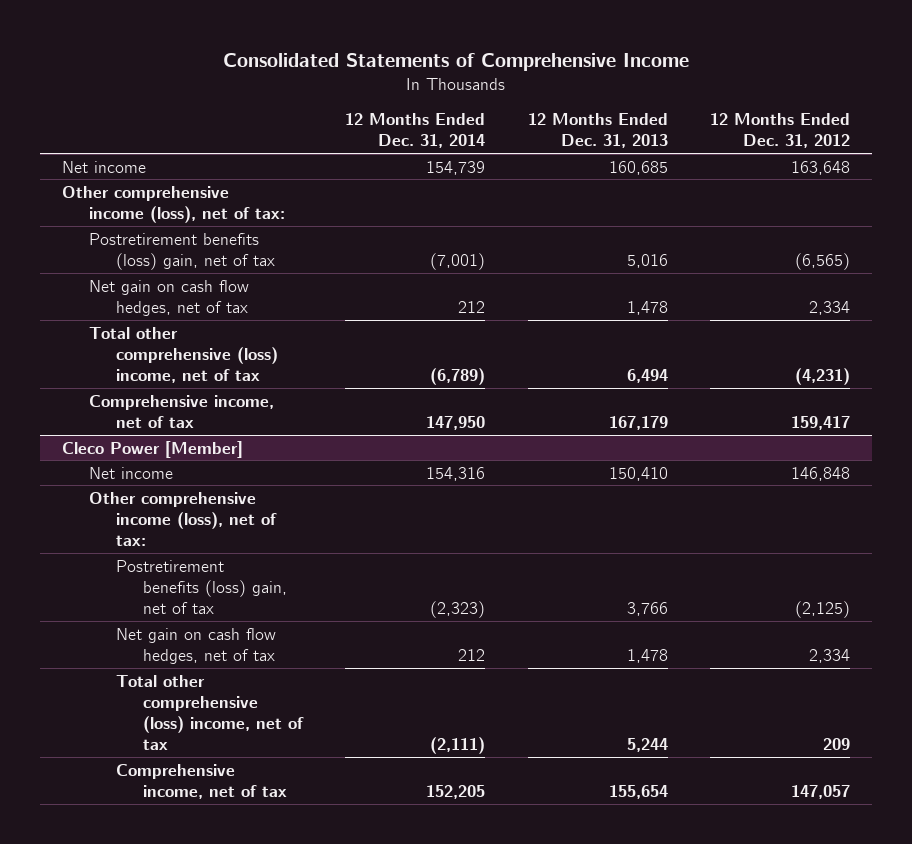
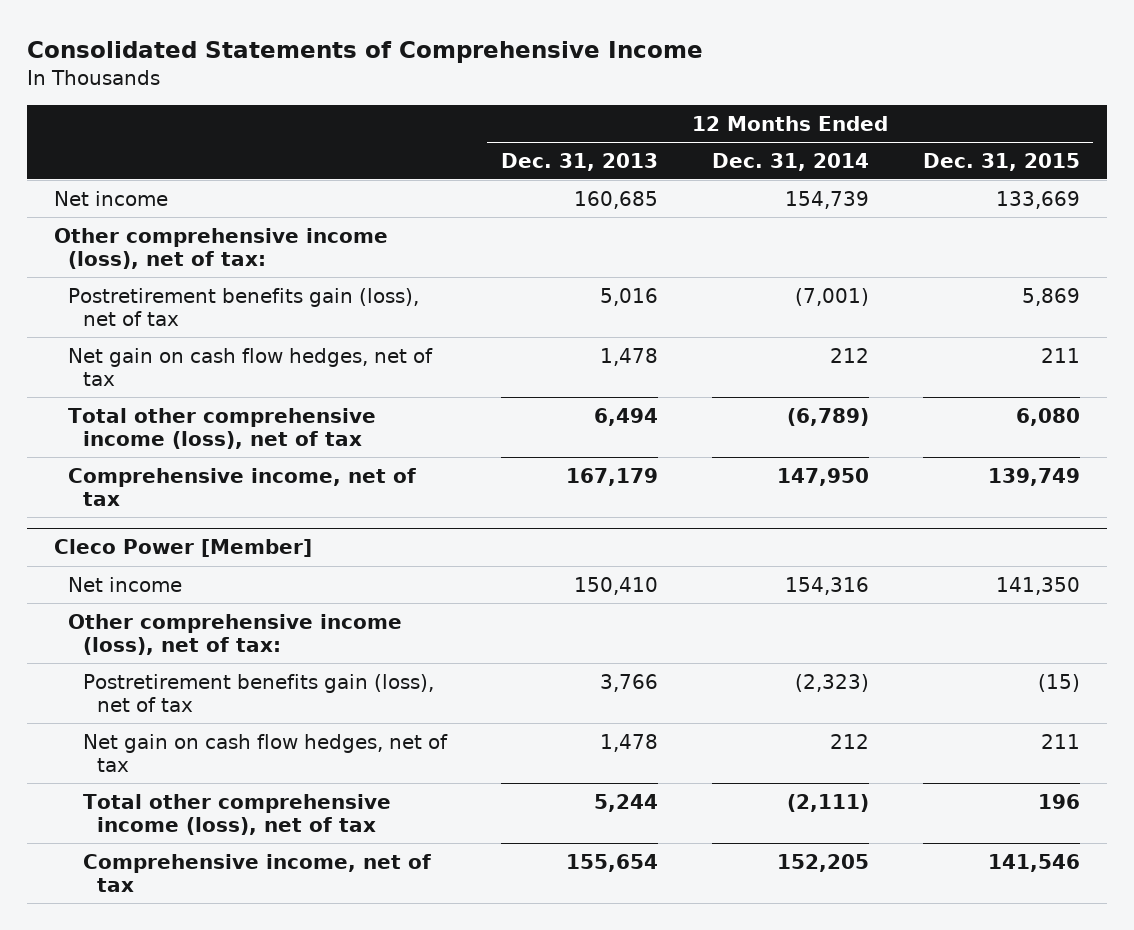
- | 12 Months Ended Dec. 31, 2014 | 12 Months Ended Dec. 31, 2013 | 12 Months Ended Dec. 31, 2012
+ | 12 Months Ended Dec. 31, 2013 | 12 Months Ended Dec. 31, 2014 | 12 Months Ended Dec. 31, 2015
- Postretirement benefits (loss) gain, net of tax | (7,001) | 5,016 | (6,565)
+ Postretirement benefits gain (loss), net of tax | 5,016 | (7,001) | 5,869
- Total other comprehensive (loss) income, net of tax | (6,789) | 6,494 | (4,231)
+ Total other comprehensive income (loss), net of tax | 6,494 | (6,789) | 6,080
@ Cleco Power [Member]
- Postretirement benefits (loss) gain, net of tax | (2,323) | 3,766 | (2,125)
+ Postretirement benefits gain (loss), net of tax | 3,766 | (2,323) | (15)
- Total other comprehensive (loss) income, net of tax | (2,111) | 5,244 | 209
+ Total other comprehensive income (loss), net of tax | 5,244 | (2,111) | 196

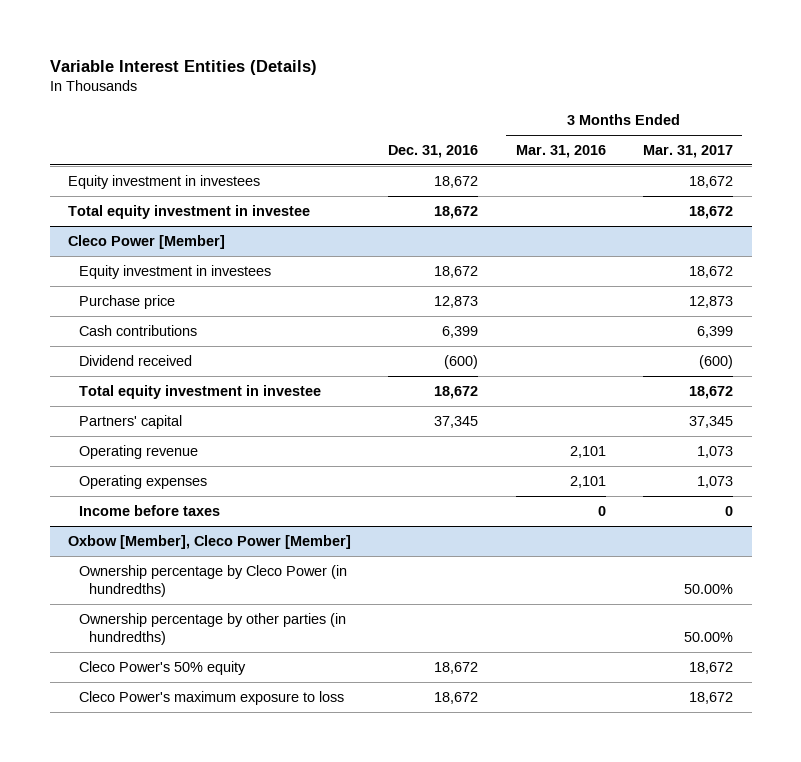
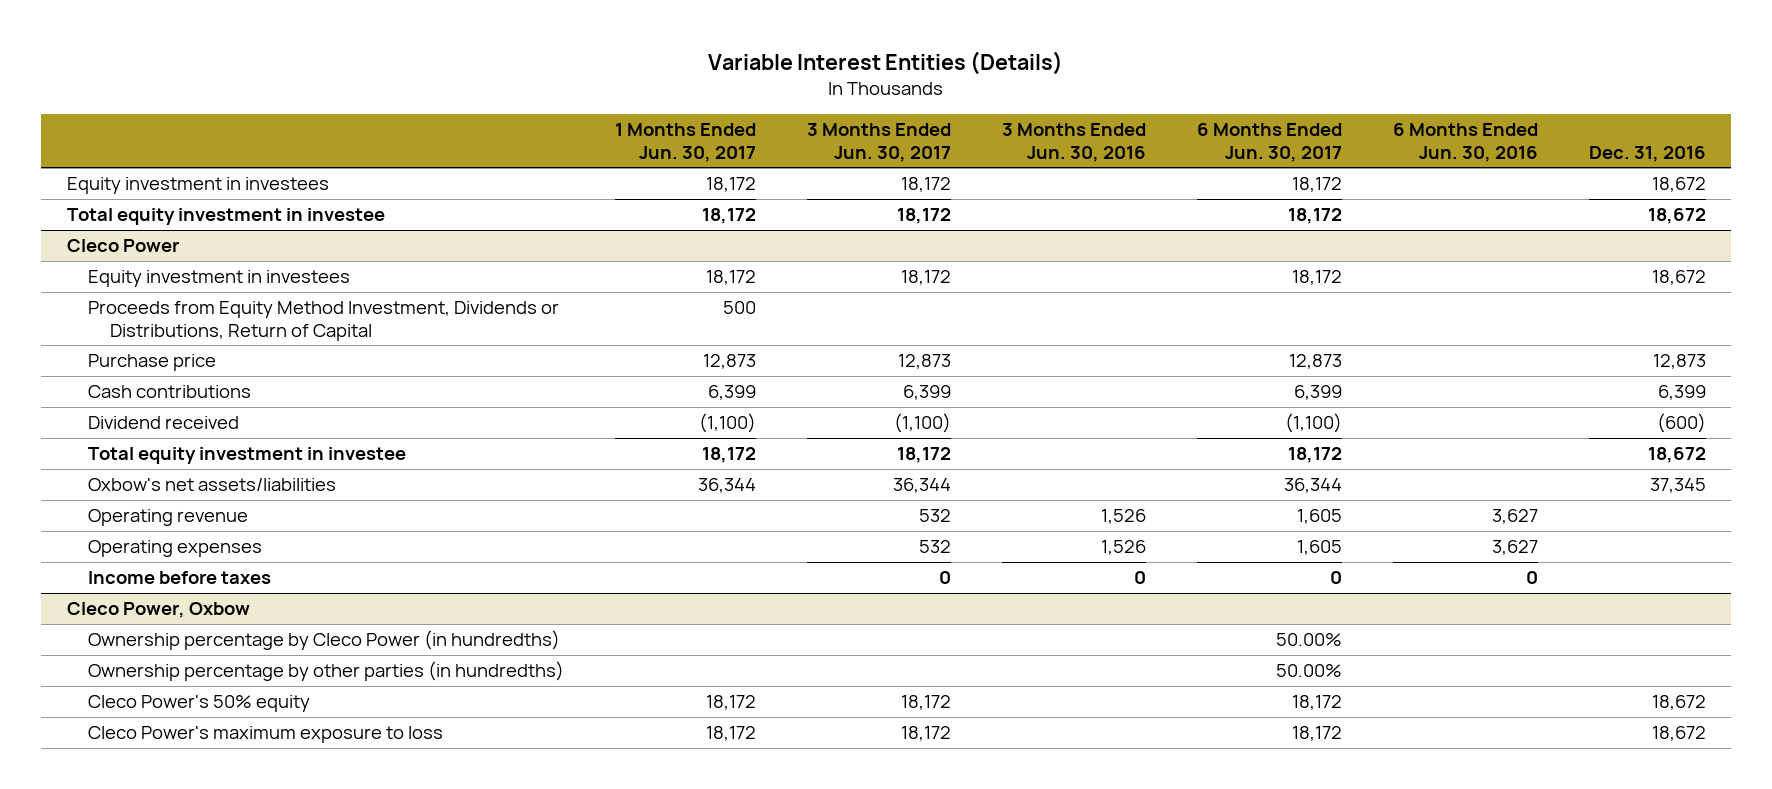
- | Dec. 31, 2016 | 3 Months Ended Mar. 31, 2016 | 3 Months Ended Mar. 31, 2017
+ | 1 Months Ended Jun. 30, 2017 | 3 Months Ended Jun. 30, 2017 | 3 Months Ended Jun. 30, 2016 | 6 Months Ended Jun. 30, 2017 | 6 Months Ended Jun. 30, 2016 | Dec. 31, 2016
- Cleco Power [Member]
+ Cleco Power
+ Proceeds from Equity Method Investment, Dividends or Distributions, Return of Capital | 500 | | | | |
- Partners' capital | 37,345 | | 37,345
+ Oxbow's net assets/liabilities | 36,344 | 36,344 | | 36,344 | | 37,345
- Oxbow [Member], Cleco Power [Member]
+ Cleco Power, Oxbow

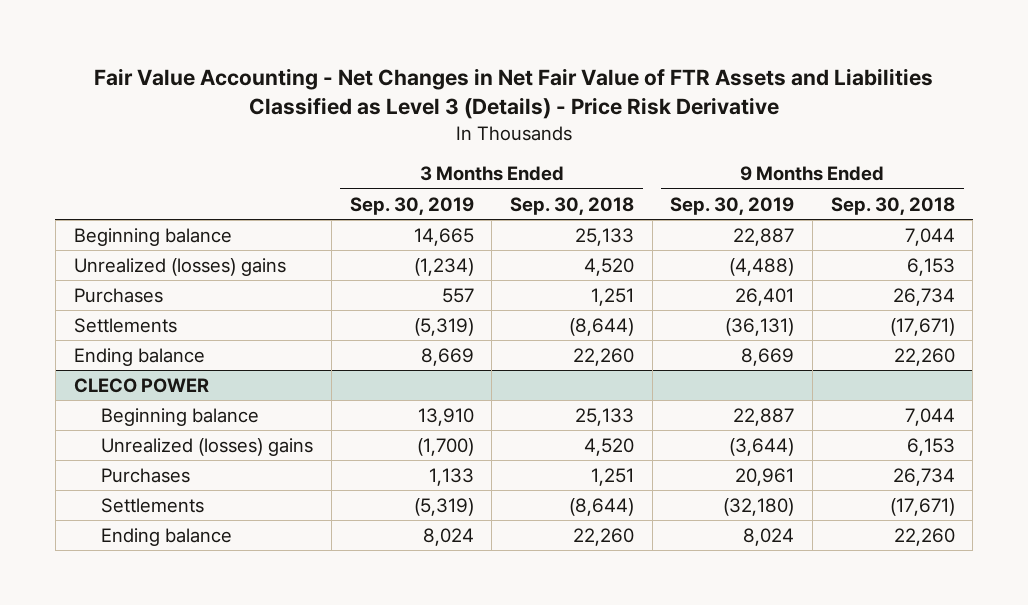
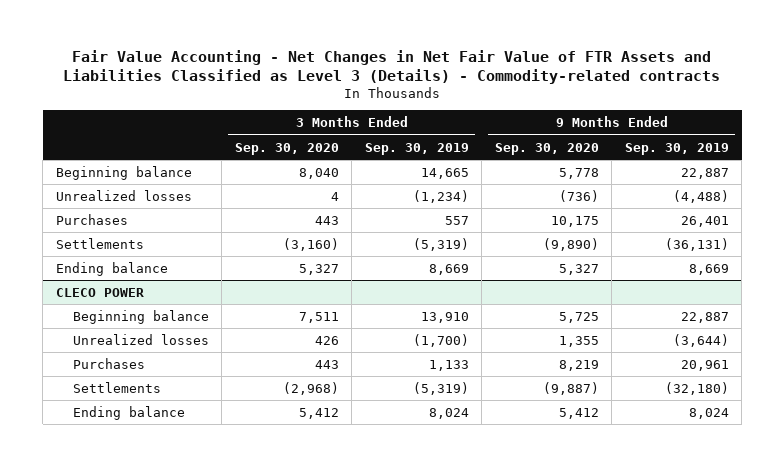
- Fair Value Accounting - Net Changes in Net Fair Value of FTR Assets and Liabilities Classified as Level 3 (Details) - Price Risk Derivative
+ Fair Value Accounting - Net Changes in Net Fair Value of FTR Assets and Liabilities Classified as Level 3 (Details) - Commodity-related contracts
- | 3 Months Ended Sep. 30, 2019 | 3 Months Ended Sep. 30, 2018 | 9 Months Ended Sep. 30, 2019 | 9 Months Ended Sep. 30, 2018
+ | 3 Months Ended Sep. 30, 2020 | 3 Months Ended Sep. 30, 2019 | 9 Months Ended Sep. 30, 2020 | 9 Months Ended Sep. 30, 2019
- Unrealized (losses) gains | (1,234) | 4,520 | (4,488) | 6,153
+ Unrealized losses | 4 | (1,234) | (736) | (4,488)
@ CLECO POWER
- Unrealized (losses) gains | (1,700) | 4,520 | (3,644) | 6,153
+ Unrealized losses | 426 | (1,700) | 1,355 | (3,644)

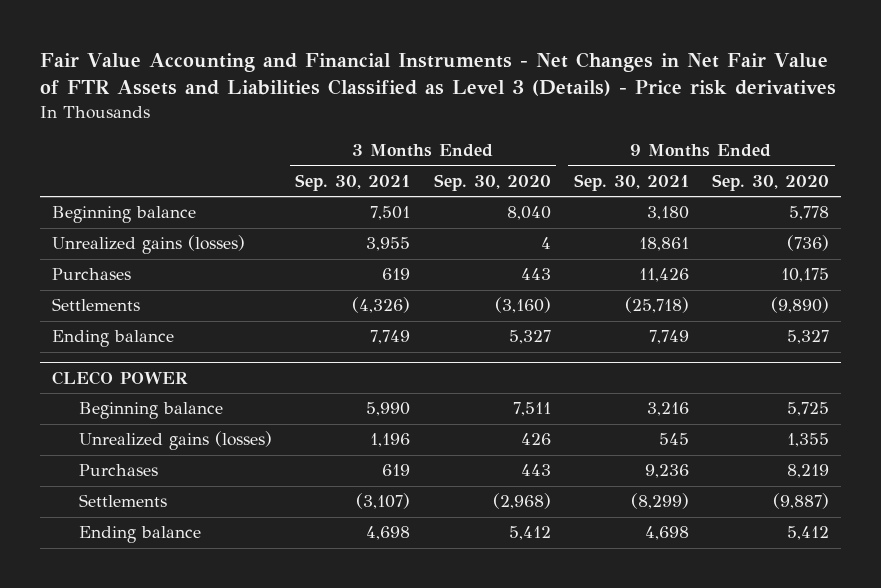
- Fair Value Accounting - Net Changes in Net Fair Value of FTR Assets and Liabilities Classified as Level 3 (Details) - Commodity-related contracts
+ Fair Value Accounting and Financial Instruments - Net Changes in Net Fair Value of FTR Assets and Liabilities Classified as Level 3 (Details) - Price risk derivatives
- | 3 Months Ended Sep. 30, 2020 | 3 Months Ended Sep. 30, 2019 | 9 Months Ended Sep. 30, 2020 | 9 Months Ended Sep. 30, 2019
+ | 3 Months Ended Sep. 30, 2021 | 3 Months Ended Sep. 30, 2020 | 9 Months Ended Sep. 30, 2021 | 9 Months Ended Sep. 30, 2020
- Unrealized losses | 4 | (1,234) | (736) | (4,488)
+ Unrealized gains (losses) | 3,955 | 4 | 18,861 | (736)
@ CLECO POWER
- Unrealized losses | 426 | (1,700) | 1,355 | (3,644)
+ Unrealized gains (losses) | 1,196 | 426 | 545 | 1,355

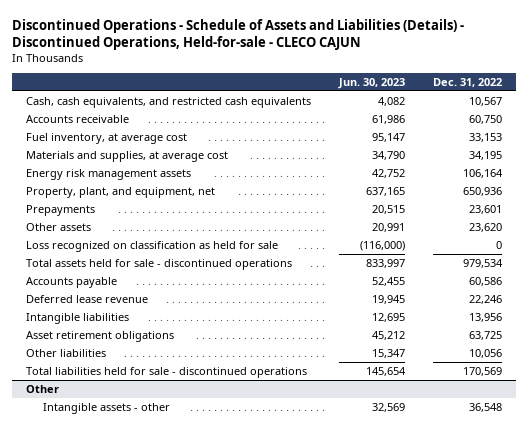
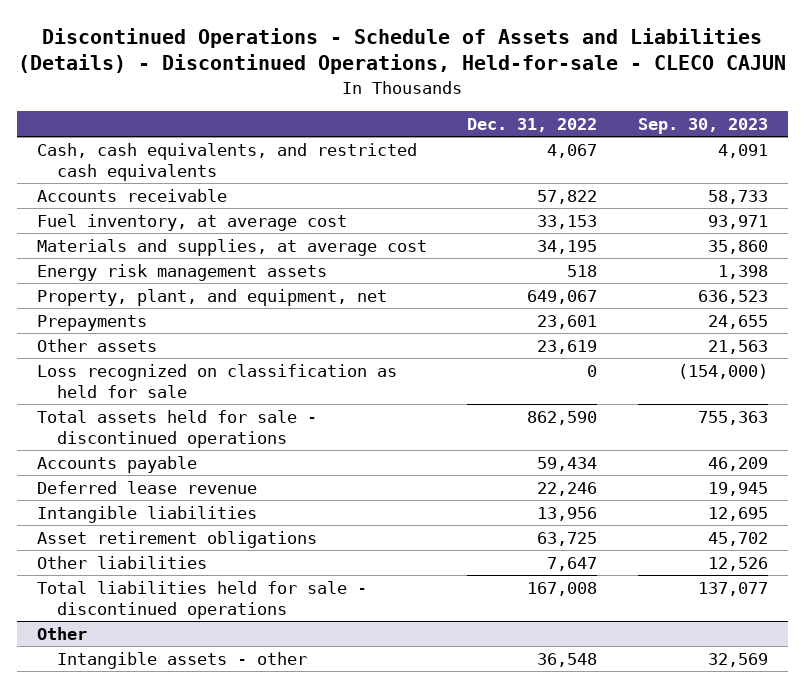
- | Jun. 30, 2023 | Dec. 31, 2022
+ | Dec. 31, 2022 | Sep. 30, 2023
- Cash, cash equivalents, and restricted cash equivalents | 4,082 | 10,567
- Accounts receivable | 61,986 | 60,750
+ Cash, cash equivalents, and restricted cash equivalents | 4,067 | 4,091
+ Accounts receivable | 57,822 | 58,733
- Energy risk management assets | 42,752 | 106,164
- Property, plant, and equipment, net | 637,165 | 650,936
+ Energy risk management assets | 518 | 1,398
+ Property, plant, and equipment, net | 649,067 | 636,523
- Other assets | 20,991 | 23,620
+ Other assets | 23,619 | 21,563
- Total assets held for sale - discontinued operations | 833,997 | 979,534
- Accounts payable | 52,455 | 60,586
+ Total assets held for sale - discontinued operations | 862,590 | 755,363
+ Accounts payable | 59,434 | 46,209
- Other liabilities | 15,347 | 10,056
- Total liabilities held for sale - discontinued operations | 145,654 | 170,569
+ Other liabilities | 7,647 | 12,526
+ Total liabilities held for sale - discontinued operations | 167,008 | 137,077

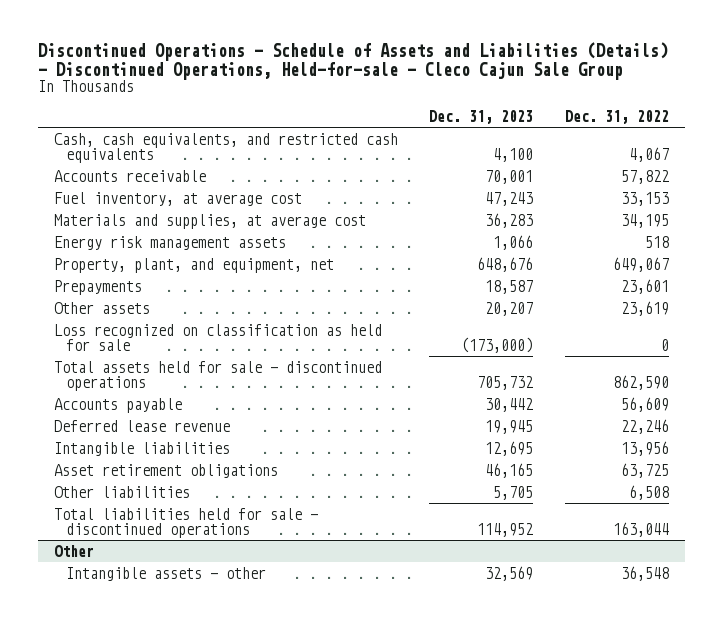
- Discontinued Operations - Schedule of Assets and Liabilities (Details) - Discontinued Operations, Held-for-sale - CLECO CAJUN
+ Discontinued Operations - Schedule of Assets and Liabilities (Details) - Discontinued Operations, Held-for-sale - Cleco Cajun Sale Group
- | Dec. 31, 2022 | Sep. 30, 2023
+ | Dec. 31, 2023 | Dec. 31, 2022
- Accounts payable | 59,434 | 46,209
+ Accounts payable | 30,442 | 56,609
- Other liabilities | 7,647 | 12,526
- Total liabilities held for sale - discontinued operations | 167,008 | 137,077
+ Other liabilities | 5,705 | 6,508
+ Total liabilities held for sale - discontinued operations | 114,952 | 163,044

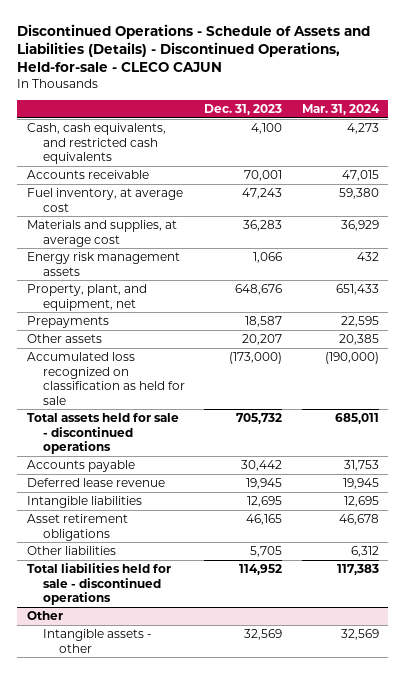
- Discontinued Operations - Schedule of Assets and Liabilities (Details) - Discontinued Operations, Held-for-sale - Cleco Cajun Sale Group
+ Discontinued Operations - Schedule of Assets and Liabilities (Details) - Discontinued Operations, Held-for-sale - CLECO CAJUN
- | Dec. 31, 2023 | Dec. 31, 2022
+ | Dec. 31, 2023 | Mar. 31, 2024
- Loss recognized on classification as held for sale | (173,000) | 0
+ Accumulated loss recognized on classification as held for sale | (173,000) | (190,000)

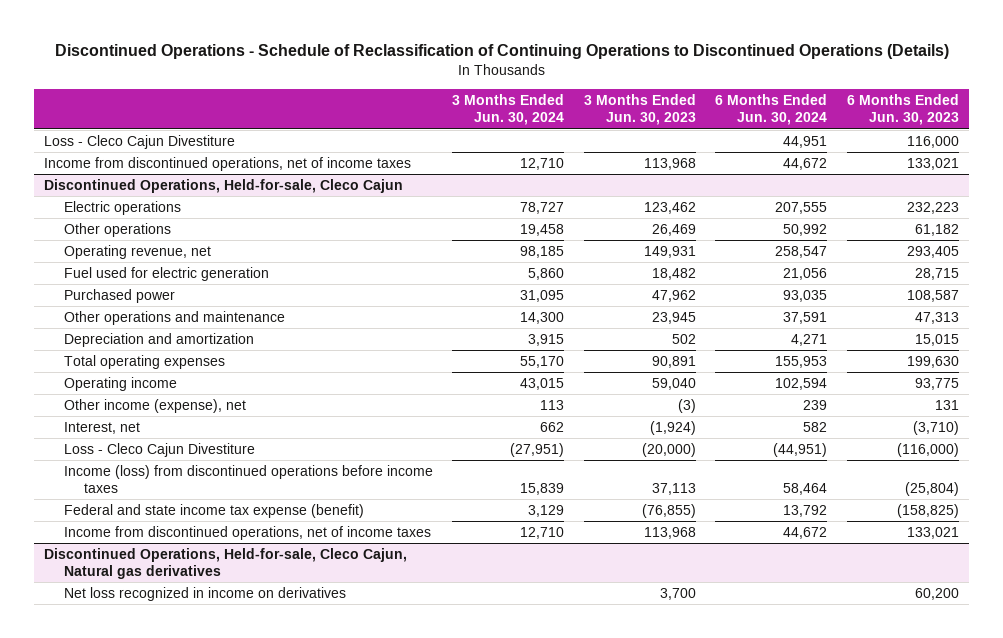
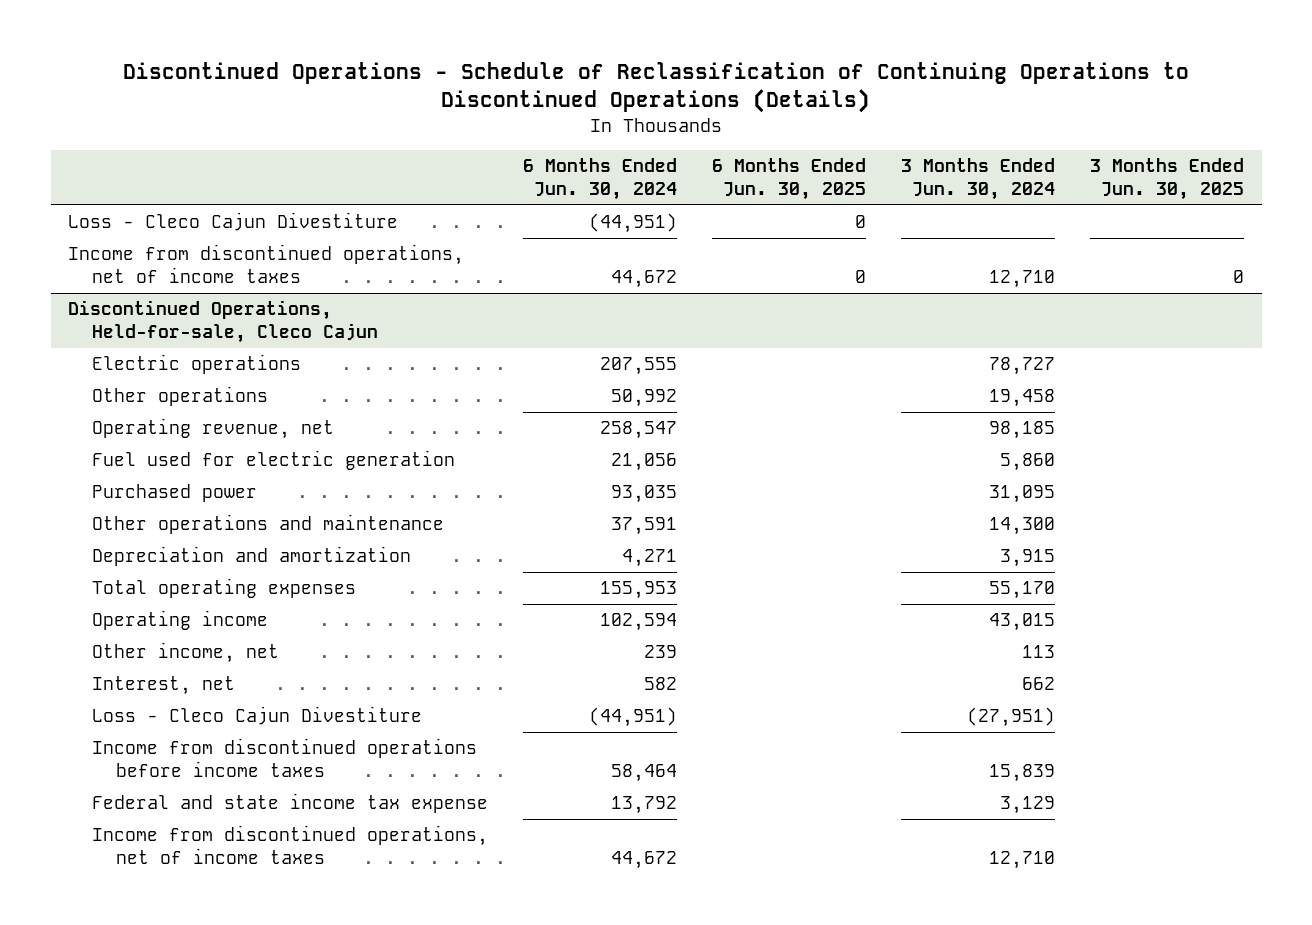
- | 3 Months Ended Jun. 30, 2024 | 3 Months Ended Jun. 30, 2023 | 6 Months Ended Jun. 30, 2024 | 6 Months Ended Jun. 30, 2023
+ | 6 Months Ended Jun. 30, 2024 | 6 Months Ended Jun. 30, 2025 | 3 Months Ended Jun. 30, 2024 | 3 Months Ended Jun. 30, 2025
- Loss - Cleco Cajun Divestiture | | | 44,951 | 116,000
+ Loss - Cleco Cajun Divestiture | (44,951) | 0 | |
@ Discontinued Operations, Held-for-sale, Cleco Cajun
- Other income (expense), net | 113 | (3) | 239 | 131
+ Other income, net | 239 | | 113 |
- Income (loss) from discontinued operations before income taxes | 15,839 | 37,113 | 58,464 | (25,804)
- Federal and state income tax expense (benefit) | 3,129 | (76,855) | 13,792 | (158,825)
+ Income from discontinued operations before income taxes | 58,464 | | 15,839 |
+ Federal and state income tax expense | 13,792 | | 3,129 |
- Discontinued Operations, Held-for-sale, Cleco Cajun, Natural gas derivatives
- Net loss recognized in income on derivatives | | 3,700 | | 60,200

